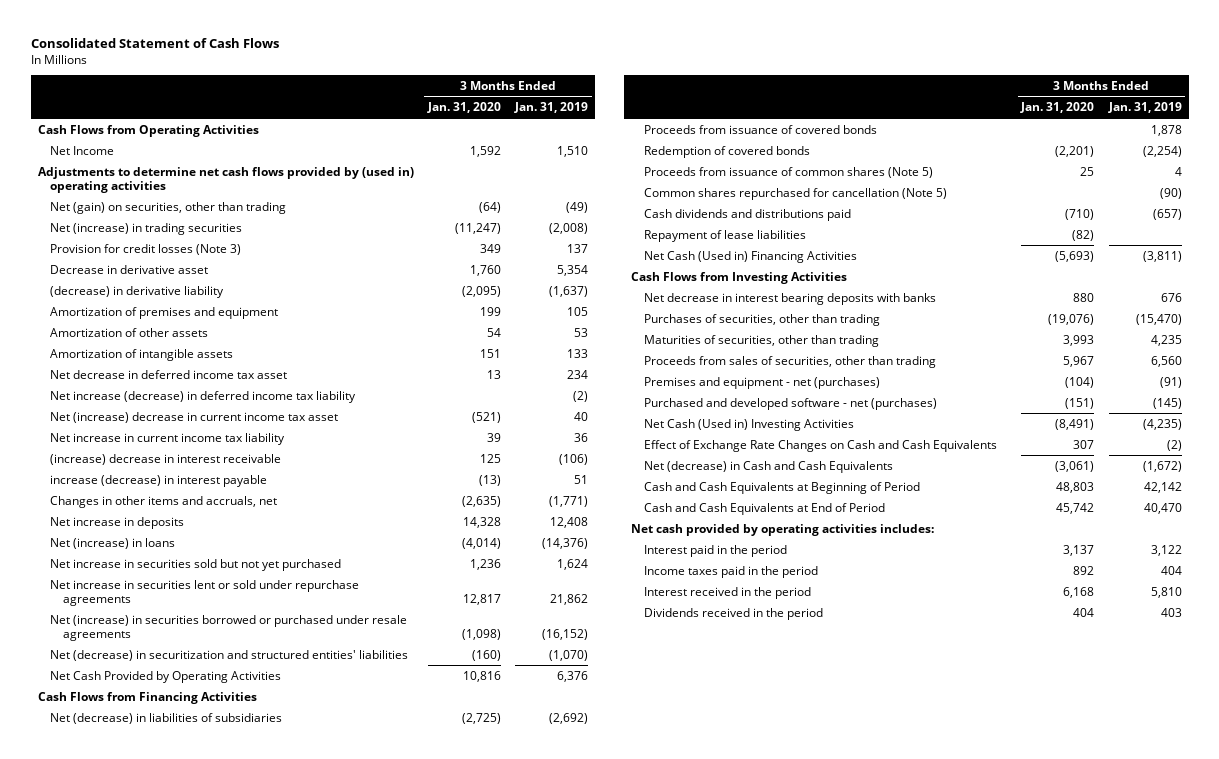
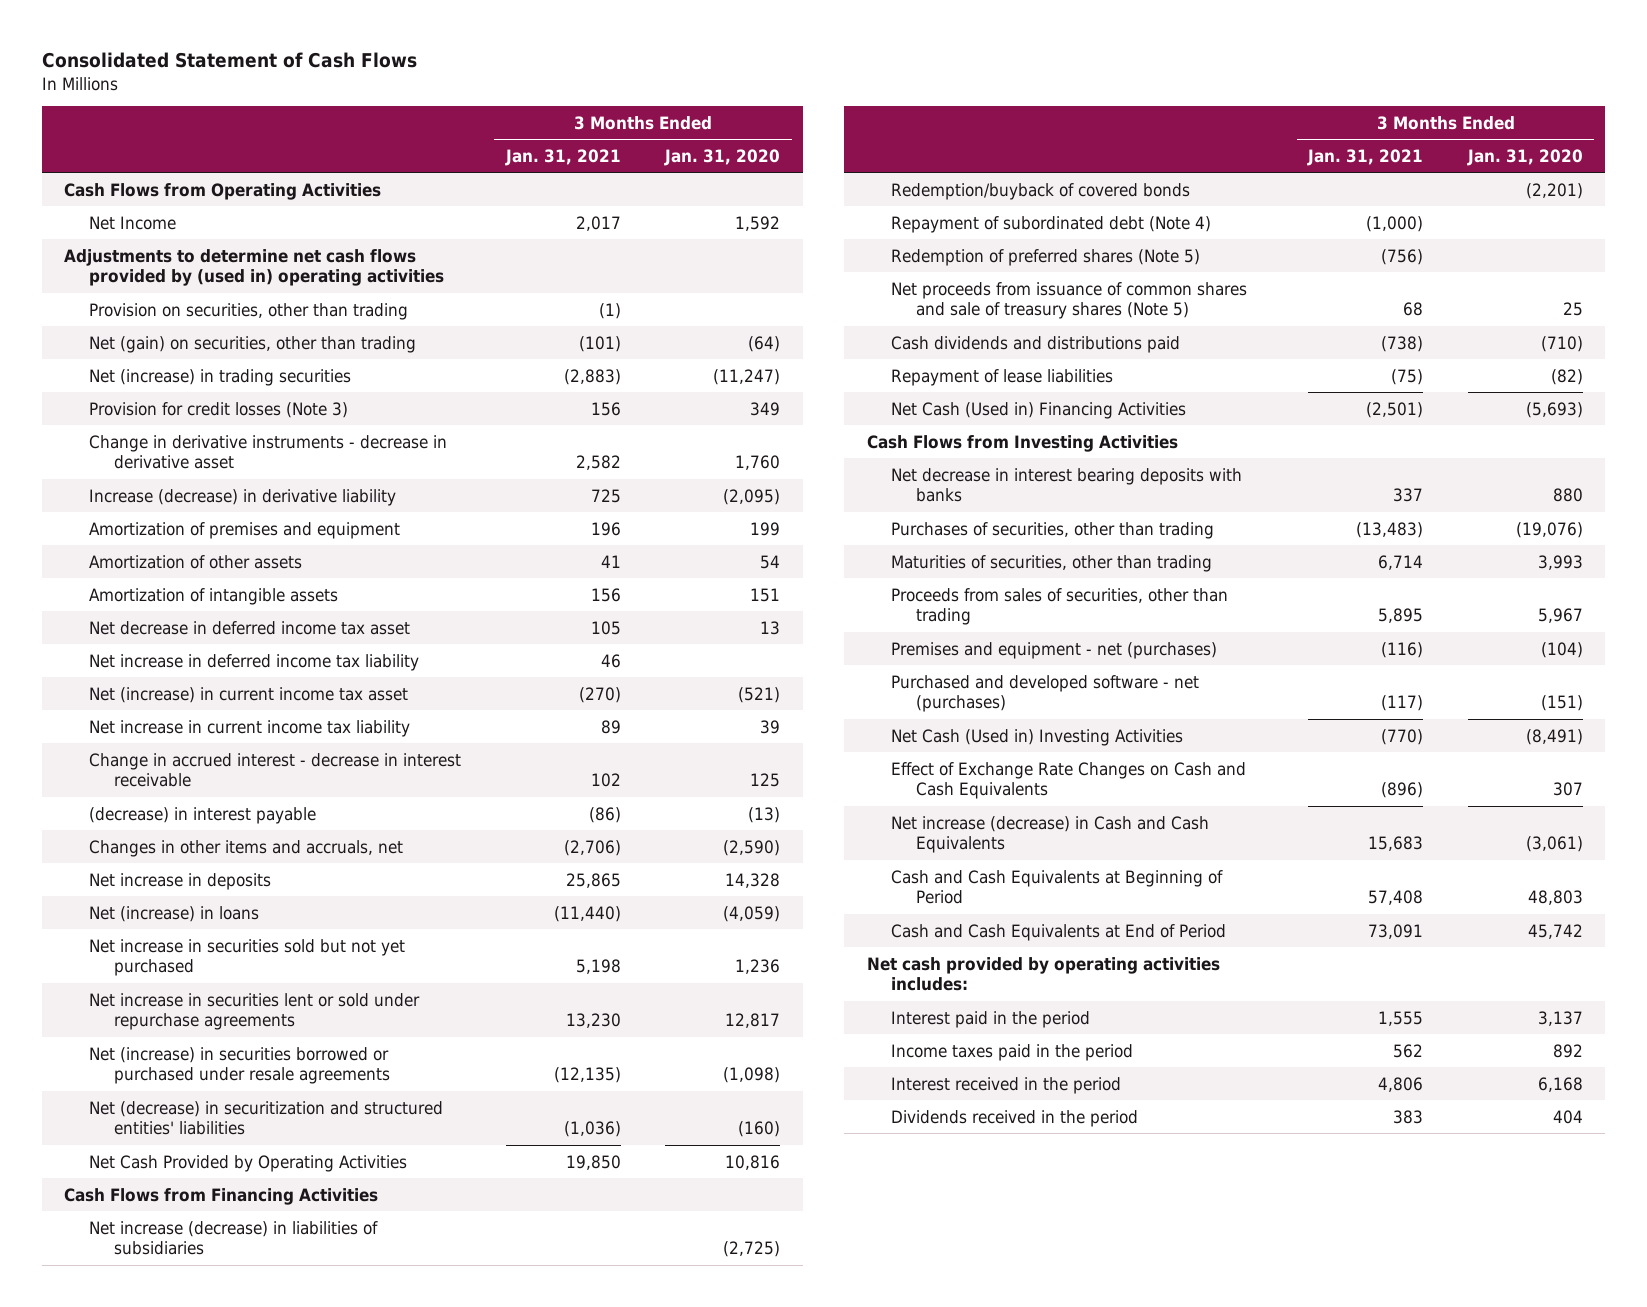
- | 3 Months Ended Jan. 31, 2020 | 3 Months Ended Jan. 31, 2019
+ | 3 Months Ended Jan. 31, 2021 | 3 Months Ended Jan. 31, 2020
+ Provision on securities, other than trading | (1) |
- Decrease in derivative asset | 1,760 | 5,354
- (decrease) in derivative liability | (2,095) | (1,637)
+ Change in derivative instruments - decrease in derivative asset | 2,582 | 1,760
+ Increase (decrease) in derivative liability | 725 | (2,095)
- Net increase (decrease) in deferred income tax liability | | (2)
- Net (increase) decrease in current income tax asset | (521) | 40
+ Net increase in deferred income tax liability | 46 |
+ Net (increase) in current income tax asset | (270) | (521)
- (increase) decrease in interest receivable | 125 | (106)
- increase (decrease) in interest payable | (13) | 51
- Changes in other items and accruals, net | (2,635) | (1,771)
+ Change in accrued interest - decrease in interest receivable | 102 | 125
+ (decrease) in interest payable | (86) | (13)
+ Changes in other items and accruals, net | (2,706) | (2,590)
- Net (increase) in loans | (4,014) | (14,376)
+ Net (increase) in loans | (11,440) | (4,059)
- Net (decrease) in liabilities of subsidiaries | (2,725) | (2,692)
- Proceeds from issuance of covered bonds | | 1,878
- Redemption of covered bonds | (2,201) | (2,254)
- Proceeds from issuance of common shares (Note 5) | 25 | 4
- Common shares repurchased for cancellation (Note 5) | | (90)
+ Net increase (decrease) in liabilities of subsidiaries | | (2,725)
+ Redemption/buyback of covered bonds | | (2,201)
+ Repayment of subordinated debt (Note 4) | (1,000) |
+ Redemption of preferred shares (Note 5) | (756) |
+ Net proceeds from issuance of common shares and sale of treasury shares (Note 5) | 68 | 25
- Net (decrease) in Cash and Cash Equivalents | (3,061) | (1,672)
+ Net increase (decrease) in Cash and Cash Equivalents | 15,683 | (3,061)

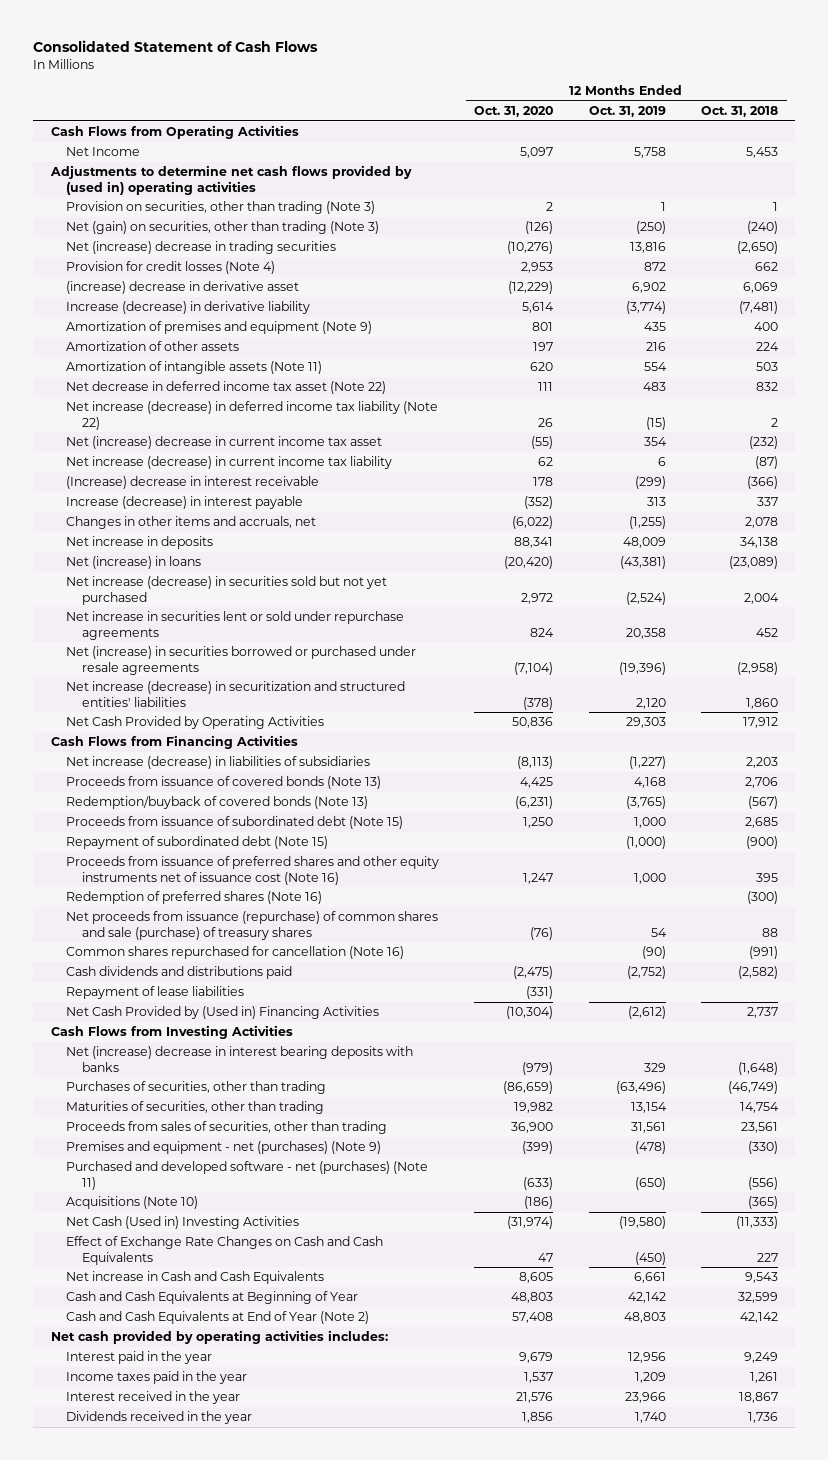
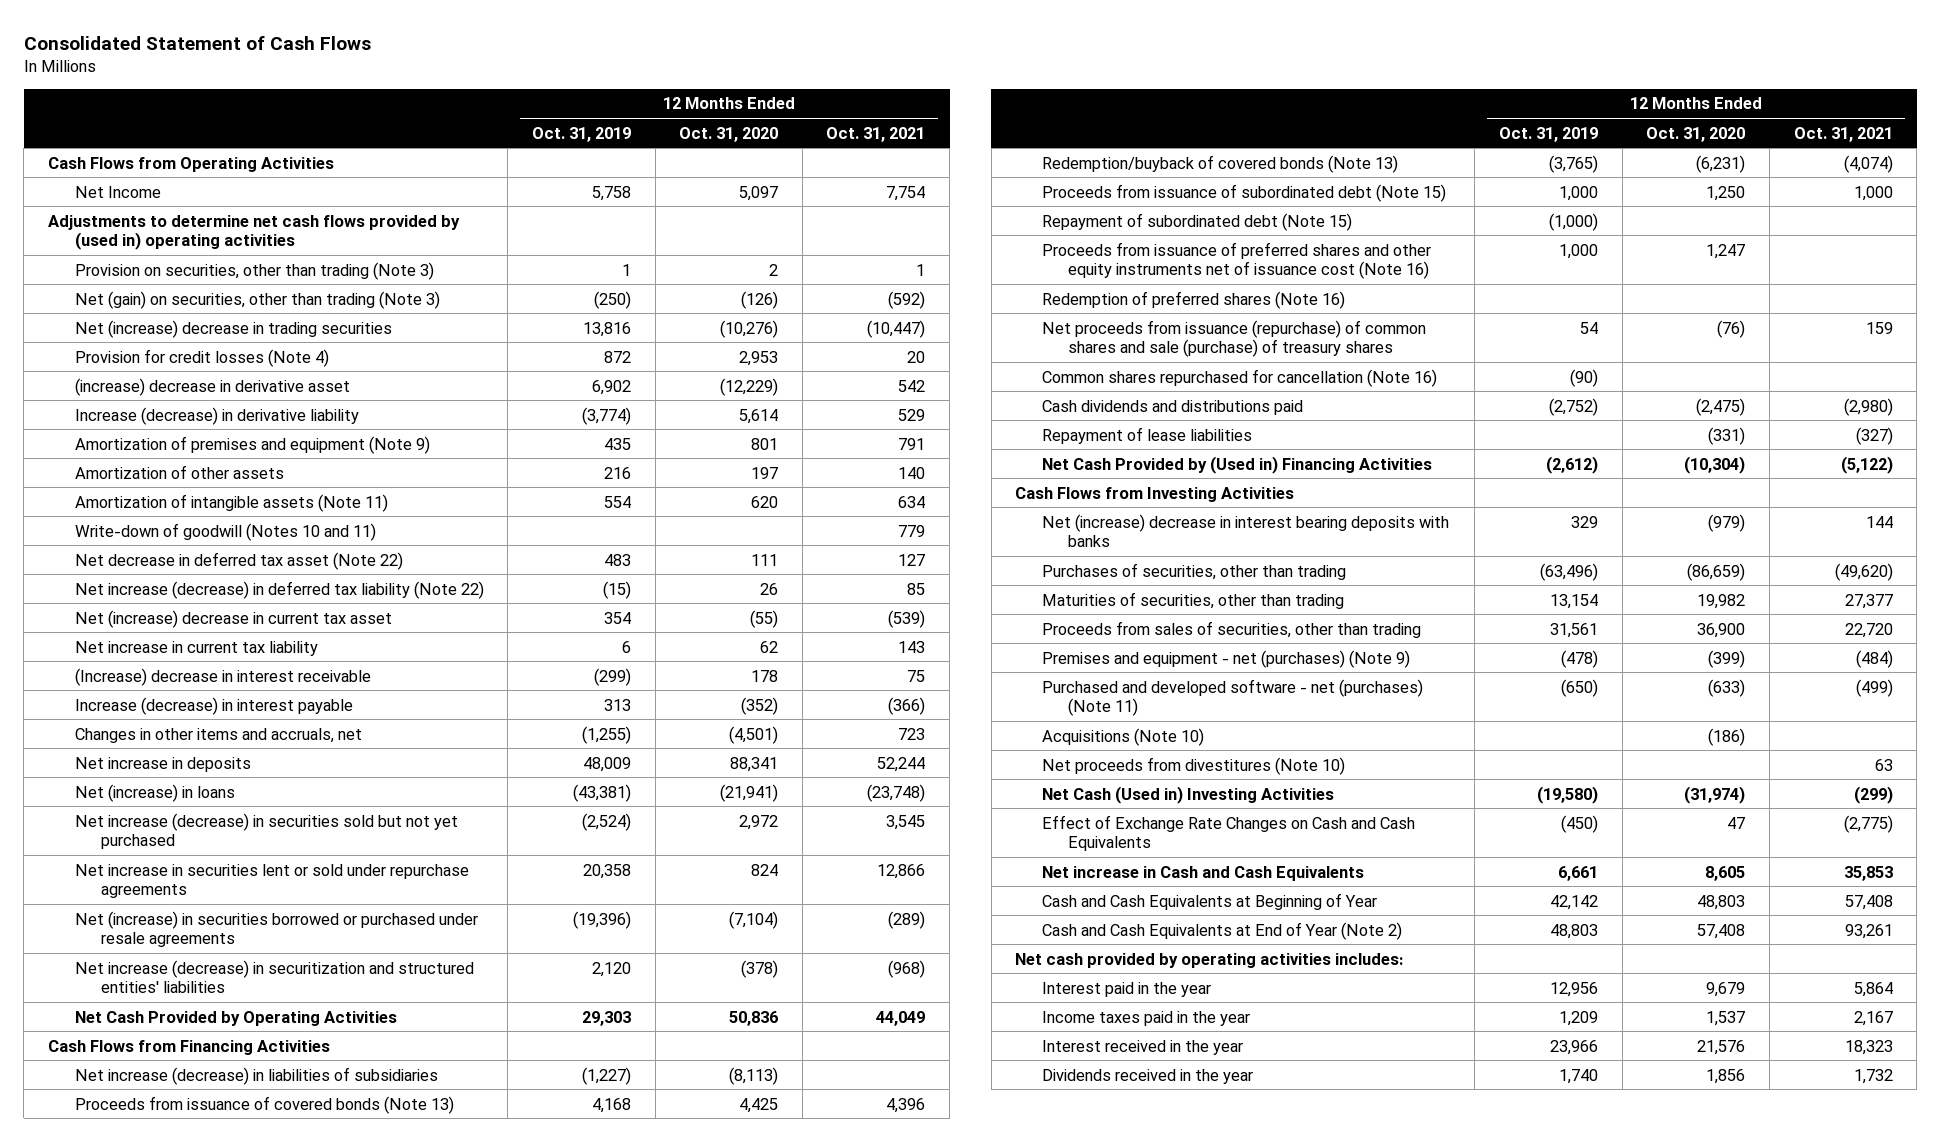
- | 12 Months Ended Oct. 31, 2020 | 12 Months Ended Oct. 31, 2019 | 12 Months Ended Oct. 31, 2018
+ | 12 Months Ended Oct. 31, 2019 | 12 Months Ended Oct. 31, 2020 | 12 Months Ended Oct. 31, 2021
- Net decrease in deferred income tax asset (Note 22) | 111 | 483 | 832
- Net increase (decrease) in deferred income tax liability (Note 22) | 26 | (15) | 2
- Net (increase) decrease in current income tax asset | (55) | 354 | (232)
- Net increase (decrease) in current income tax liability | 62 | 6 | (87)
+ Write-down of goodwill (Notes 10 and 11) | | | 779
+ Net decrease in deferred tax asset (Note 22) | 483 | 111 | 127
+ Net increase (decrease) in deferred tax liability (Note 22) | (15) | 26 | 85
+ Net (increase) decrease in current tax asset | 354 | (55) | (539)
+ Net increase in current tax liability | 6 | 62 | 143
- Changes in other items and accruals, net | (6,022) | (1,255) | 2,078
+ Changes in other items and accruals, net | (1,255) | (4,501) | 723
- Net (increase) in loans | (20,420) | (43,381) | (23,089)
+ Net (increase) in loans | (43,381) | (21,941) | (23,748)
+ Net proceeds from divestitures (Note 10) | | | 63

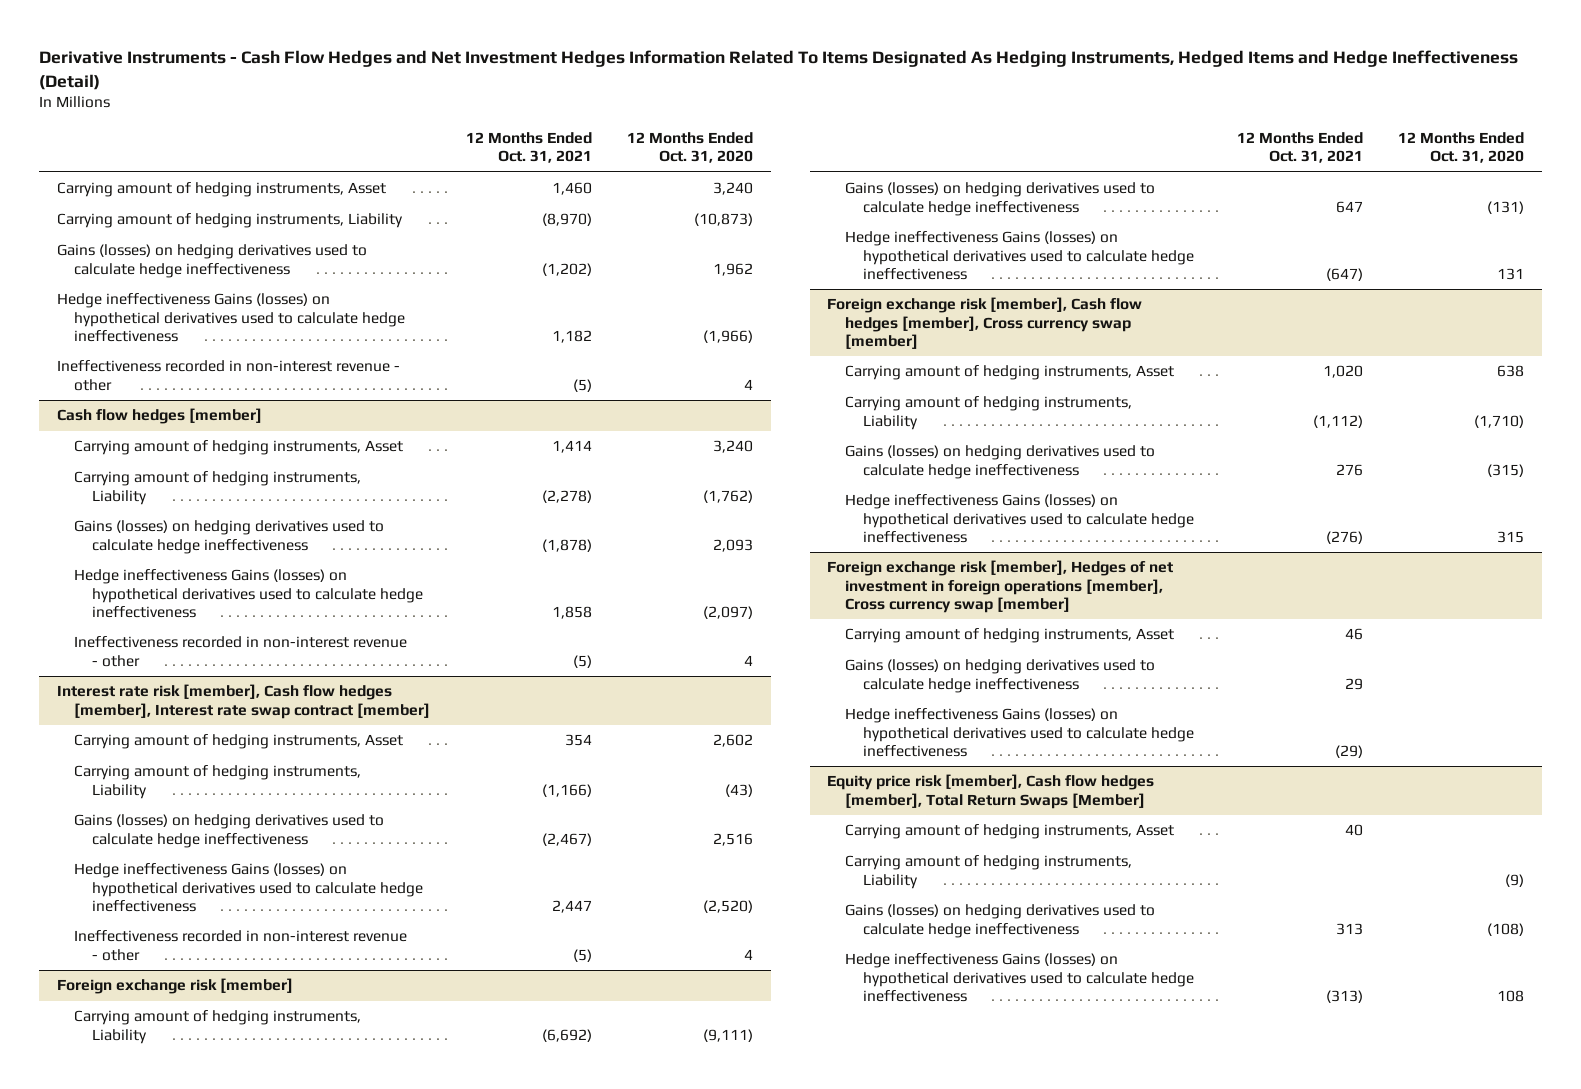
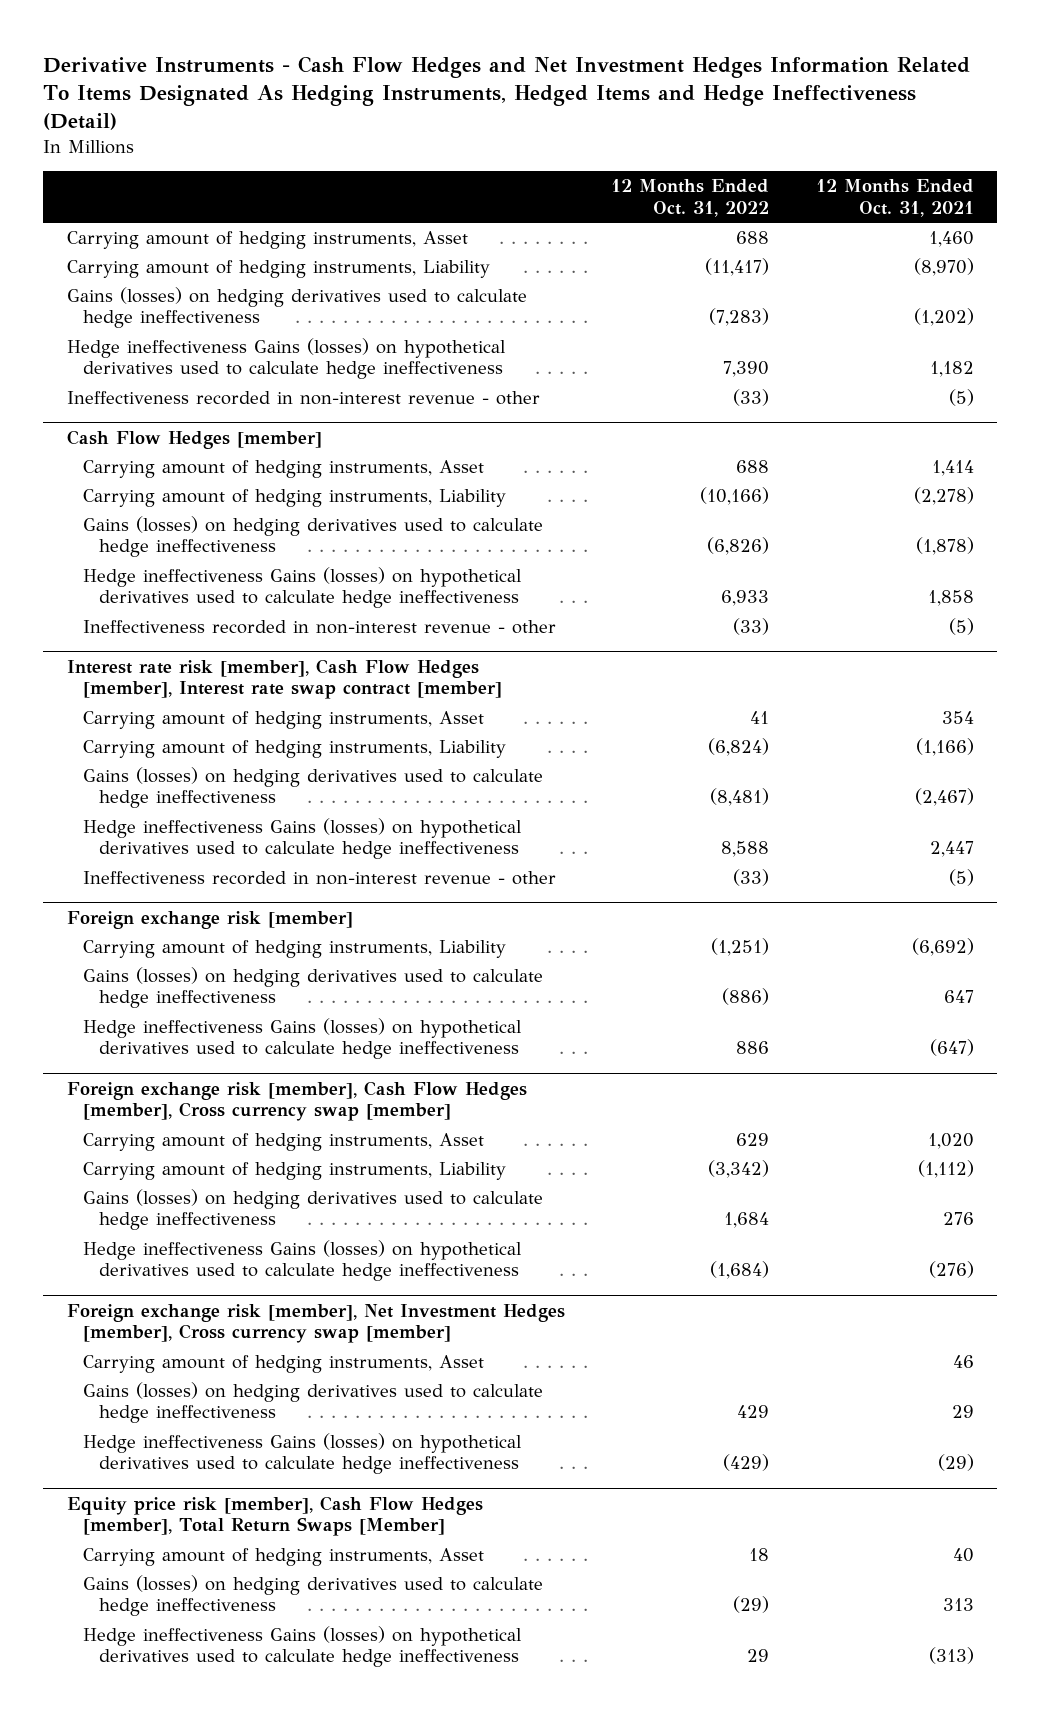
- | 12 Months Ended Oct. 31, 2021 | 12 Months Ended Oct. 31, 2020
+ | 12 Months Ended Oct. 31, 2022 | 12 Months Ended Oct. 31, 2021
- Cash flow hedges [member]
+ Cash Flow Hedges [member]
- Interest rate risk [member], Cash flow hedges [member], Interest rate swap contract [member]
+ Interest rate risk [member], Cash Flow Hedges [member], Interest rate swap contract [member]
- Foreign exchange risk [member], Cash flow hedges [member], Cross currency swap [member]
+ Foreign exchange risk [member], Cash Flow Hedges [member], Cross currency swap [member]
- Foreign exchange risk [member], Hedges of net investment in foreign operations [member], Cross currency swap [member]
+ Foreign exchange risk [member], Net Investment Hedges [member], Cross currency swap [member]
- Equity price risk [member], Cash flow hedges [member], Total Return Swaps [Member]
+ Equity price risk [member], Cash Flow Hedges [member], Total Return Swaps [Member]
- Carrying amount of hedging instruments, Liability | | (9)

